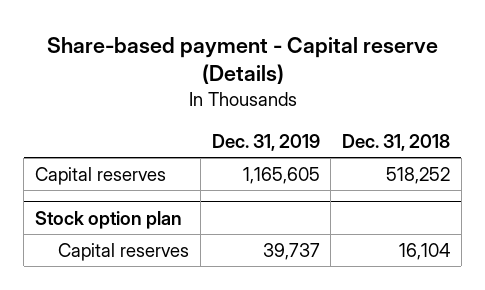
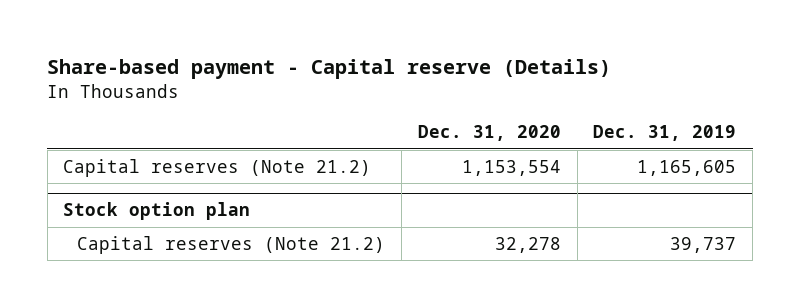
- | Dec. 31, 2019 | Dec. 31, 2018
+ | Dec. 31, 2020 | Dec. 31, 2019
- Capital reserves | 1,165,605 | 518,252
+ Capital reserves (Note 21.2) | 1,153,554 | 1,165,605
@ Stock option plan
- Capital reserves | 39,737 | 16,104
+ Capital reserves (Note 21.2) | 32,278 | 39,737

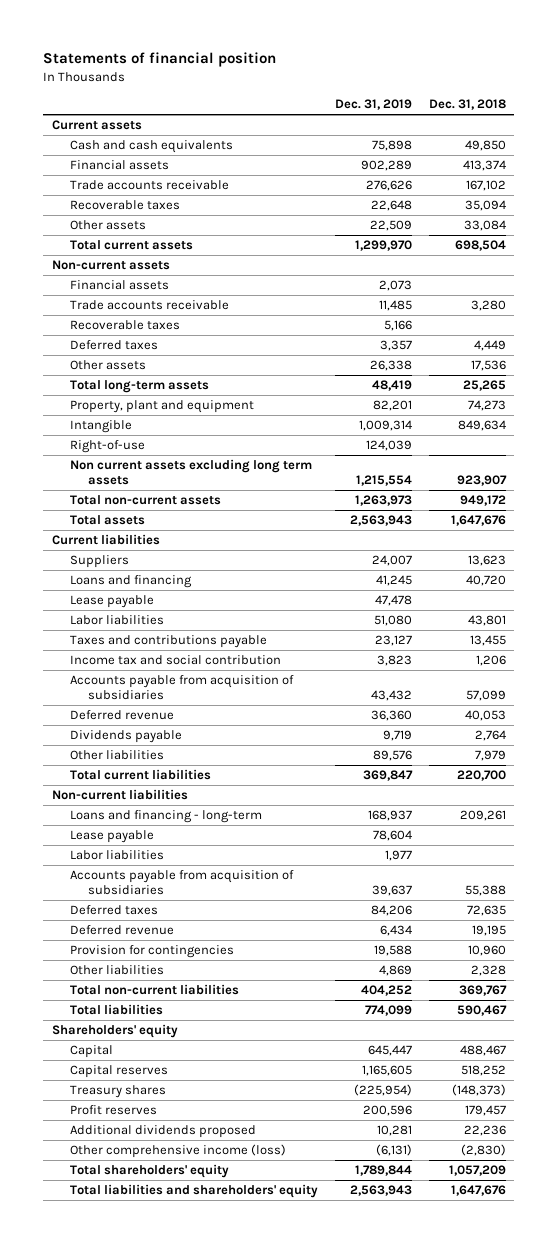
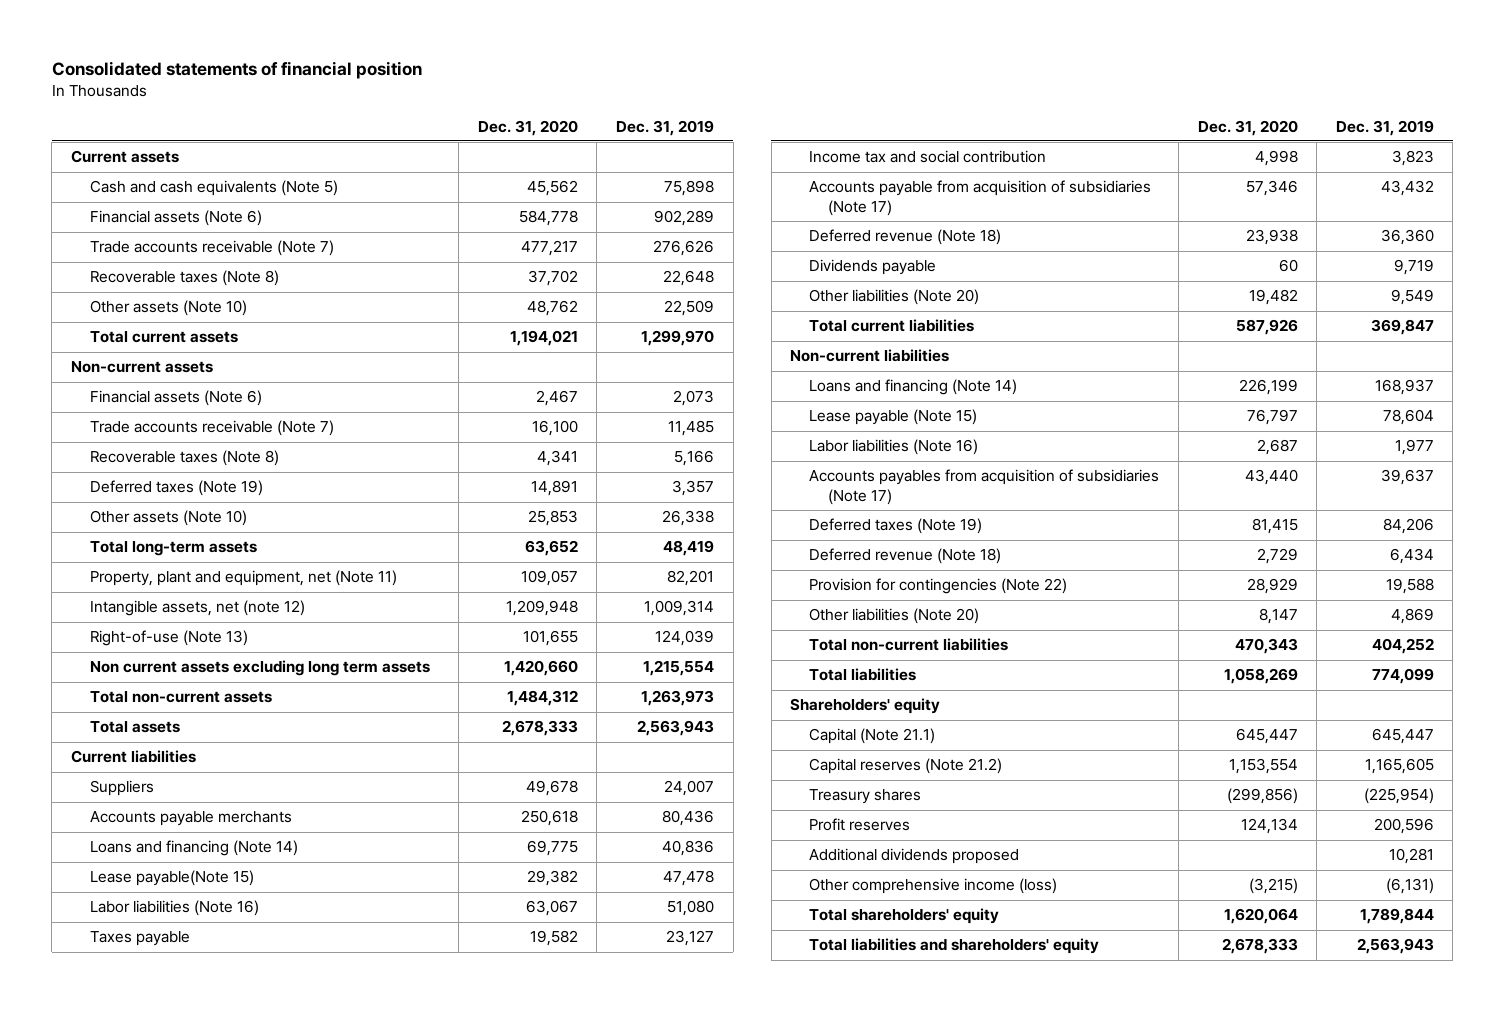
- Statements of financial position
+ Consolidated statements of financial position
- | Dec. 31, 2019 | Dec. 31, 2018
+ | Dec. 31, 2020 | Dec. 31, 2019
- Cash and cash equivalents | 75,898 | 49,850
- Financial assets | 902,289 | 413,374
- Trade accounts receivable | 276,626 | 167,102
- Recoverable taxes | 22,648 | 35,094
- Other assets | 22,509 | 33,084
+ Cash and cash equivalents (Note 5) | 45,562 | 75,898
+ Financial assets (Note 6) | 584,778 | 902,289
+ Trade accounts receivable (Note 7) | 477,217 | 276,626
+ Recoverable taxes (Note 8) | 37,702 | 22,648
+ Other assets (Note 10) | 48,762 | 22,509
- Financial assets | 2,073 |
- Trade accounts receivable | 11,485 | 3,280
- Recoverable taxes | 5,166 |
- Deferred taxes | 3,357 | 4,449
- Other assets | 26,338 | 17,536
+ Financial assets (Note 6) | 2,467 | 2,073
+ Trade accounts receivable (Note 7) | 16,100 | 11,485
+ Recoverable taxes (Note 8) | 4,341 | 5,166
+ Deferred taxes (Note 19) | 14,891 | 3,357
+ Other assets (Note 10) | 25,853 | 26,338
- Property, plant and equipment | 82,201 | 74,273
- Intangible | 1,009,314 | 849,634
- Right-of-use | 124,039 |
+ Property, plant and equipment, net (Note 11) | 109,057 | 82,201
+ Intangible assets, net (note 12) | 1,209,948 | 1,009,314
+ Right-of-use (Note 13) | 101,655 | 124,039
- Loans and financing | 41,245 | 40,720
- Lease payable | 47,478 |
- Labor liabilities | 51,080 | 43,801
- Taxes and contributions payable | 23,127 | 13,455
+ Accounts payable merchants | 250,618 | 80,436
+ Loans and financing (Note 14) | 69,775 | 40,836
+ Lease payable(Note 15) | 29,382 | 47,478
+ Labor liabilities (Note 16) | 63,067 | 51,080
+ Taxes payable | 19,582 | 23,127
- Accounts payable from acquisition of subsidiaries | 43,432 | 57,099
- Deferred revenue | 36,360 | 40,053
+ Accounts payable from acquisition of subsidiaries (Note 17) | 57,346 | 43,432
+ Deferred revenue (Note 18) | 23,938 | 36,360
- Other liabilities | 89,576 | 7,979
+ Other liabilities (Note 20) | 19,482 | 9,549
- Loans and financing - long-term | 168,937 | 209,261
- Lease payable | 78,604 |
- Labor liabilities | 1,977 |
- Accounts payable from acquisition of subsidiaries | 39,637 | 55,388
- Deferred taxes | 84,206 | 72,635
- Deferred revenue | 6,434 | 19,195
- Provision for contingencies | 19,588 | 10,960
- Other liabilities | 4,869 | 2,328
+ Loans and financing (Note 14) | 226,199 | 168,937
+ Lease payable (Note 15) | 76,797 | 78,604
+ Labor liabilities (Note 16) | 2,687 | 1,977
+ Accounts payables from acquisition of subsidiaries (Note 17) | 43,440 | 39,637
+ Deferred taxes (Note 19) | 81,415 | 84,206
+ Deferred revenue (Note 18) | 2,729 | 6,434
+ Provision for contingencies (Note 22) | 28,929 | 19,588
+ Other liabilities (Note 20) | 8,147 | 4,869
- Capital | 645,447 | 488,467
- Capital reserves | 1,165,605 | 518,252
+ Capital (Note 21.1) | 645,447 | 645,447
+ Capital reserves (Note 21.2) | 1,153,554 | 1,165,605

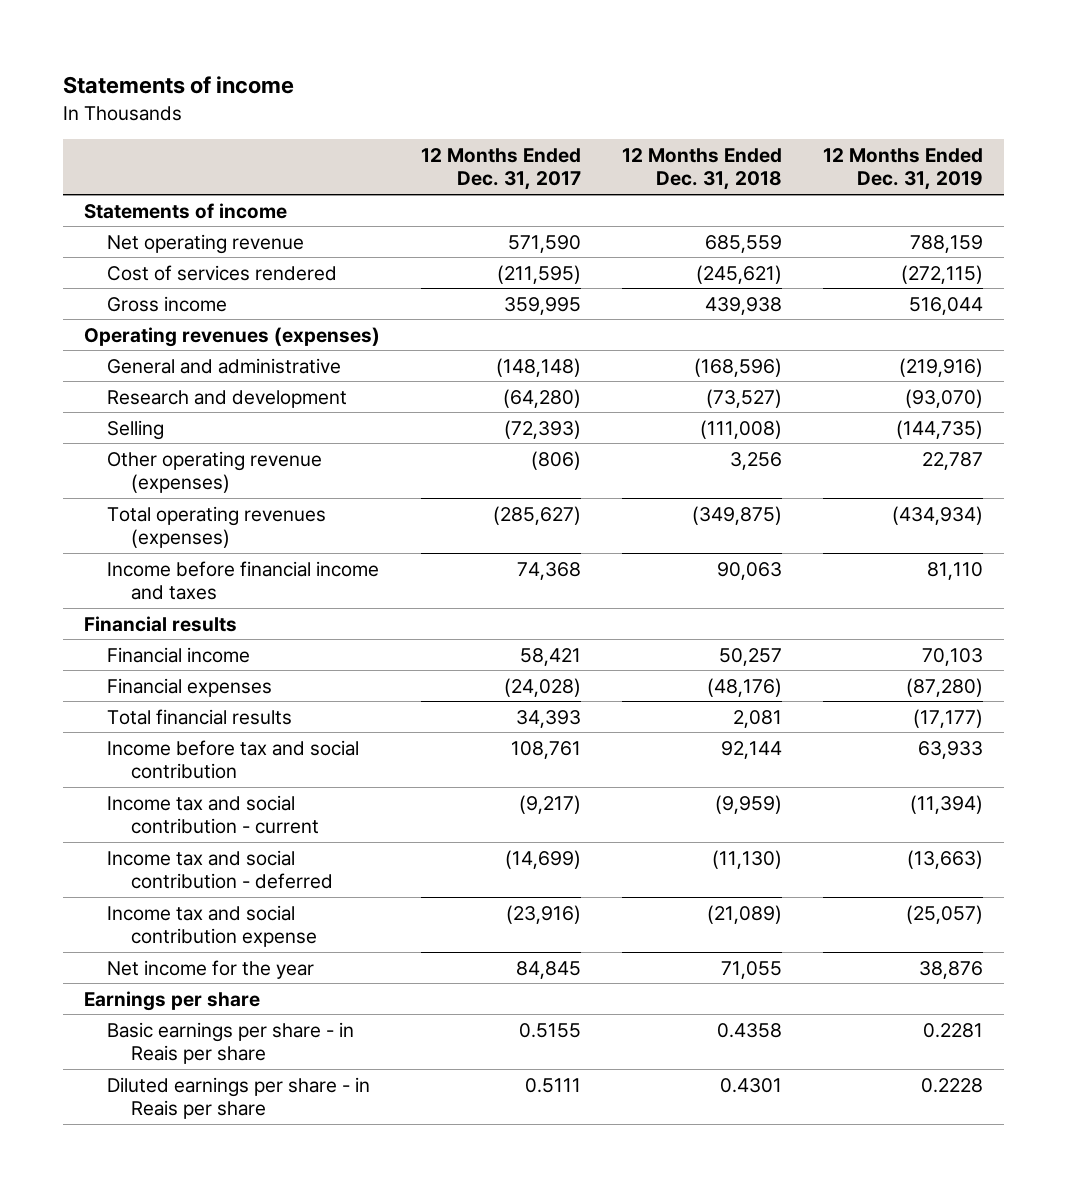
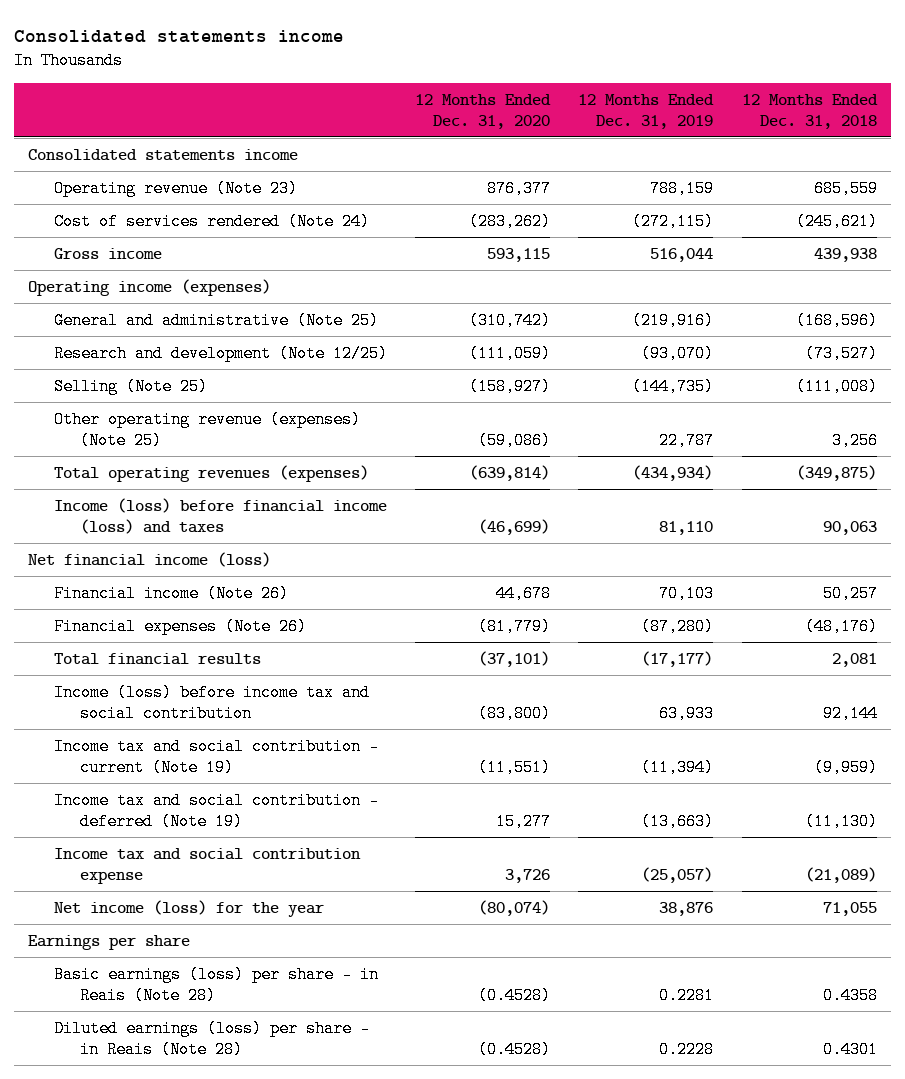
- Statements of income
+ Consolidated statements income
- | 12 Months Ended Dec. 31, 2017 | 12 Months Ended Dec. 31, 2018 | 12 Months Ended Dec. 31, 2019
+ | 12 Months Ended Dec. 31, 2020 | 12 Months Ended Dec. 31, 2019 | 12 Months Ended Dec. 31, 2018
- Statements of income
- Net operating revenue | 571,590 | 685,559 | 788,159
- Cost of services rendered | (211,595) | (245,621) | (272,115)
+ Consolidated statements income
+ Operating revenue (Note 23) | 876,377 | 788,159 | 685,559
+ Cost of services rendered (Note 24) | (283,262) | (272,115) | (245,621)
- Operating revenues (expenses)
- General and administrative | (148,148) | (168,596) | (219,916)
- Research and development | (64,280) | (73,527) | (93,070)
- Selling | (72,393) | (111,008) | (144,735)
- Other operating revenue (expenses) | (806) | 3,256 | 22,787
+ Operating income (expenses)
+ General and administrative (Note 25) | (310,742) | (219,916) | (168,596)
+ Research and development (Note 12/25) | (111,059) | (93,070) | (73,527)
+ Selling (Note 25) | (158,927) | (144,735) | (111,008)
+ Other operating revenue (expenses) (Note 25) | (59,086) | 22,787 | 3,256
- Income before financial income and taxes | 74,368 | 90,063 | 81,110
- Financial results
- Financial income | 58,421 | 50,257 | 70,103
- Financial expenses | (24,028) | (48,176) | (87,280)
+ Income (loss) before financial income (loss) and taxes | (46,699) | 81,110 | 90,063
+ Net financial income (loss)
+ Financial income (Note 26) | 44,678 | 70,103 | 50,257
+ Financial expenses (Note 26) | (81,779) | (87,280) | (48,176)
- Income before tax and social contribution | 108,761 | 92,144 | 63,933
- Income tax and social contribution - current | (9,217) | (9,959) | (11,394)
- Income tax and social contribution - deferred | (14,699) | (11,130) | (13,663)
+ Income (loss) before income tax and social contribution | (83,800) | 63,933 | 92,144
+ Income tax and social contribution - current (Note 19) | (11,551) | (11,394) | (9,959)
+ Income tax and social contribution - deferred (Note 19) | 15,277 | (13,663) | (11,130)
- Net income for the year | 84,845 | 71,055 | 38,876
+ Net income (loss) for the year | (80,074) | 38,876 | 71,055
- Basic earnings per share - in Reais per share | 0.5155 | 0.4358 | 0.2281
- Diluted earnings per share - in Reais per share | 0.5111 | 0.4301 | 0.2228
+ Basic earnings (loss) per share - in Reais (Note 28) | (0.4528) | 0.2281 | 0.4358
+ Diluted earnings (loss) per share - in Reais (Note 28) | (0.4528) | 0.2228 | 0.4301

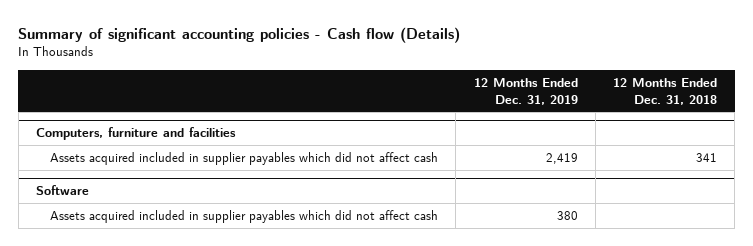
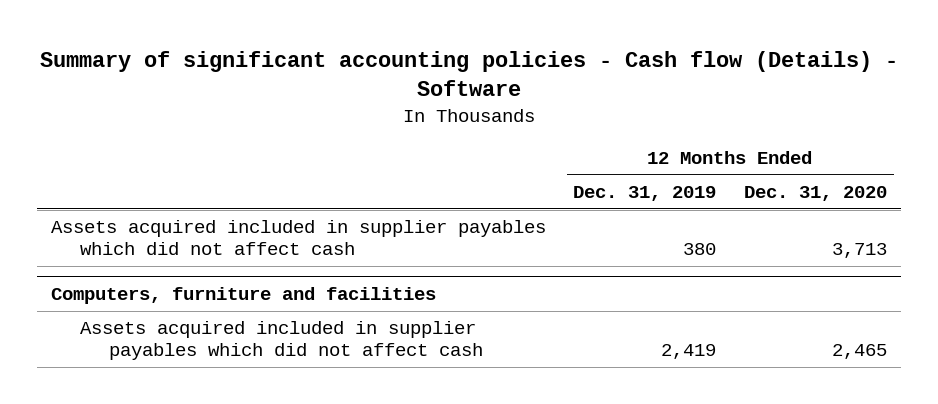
- Summary of significant accounting policies - Cash flow (Details)
+ Summary of significant accounting policies - Cash flow (Details) - Software
- | 12 Months Ended Dec. 31, 2019 | 12 Months Ended Dec. 31, 2018
+ | 12 Months Ended Dec. 31, 2019 | 12 Months Ended Dec. 31, 2020
+ Assets acquired included in supplier payables which did not affect cash | 380 | 3,713
- Software
- Assets acquired included in supplier payables which did not affect cash | 380 |

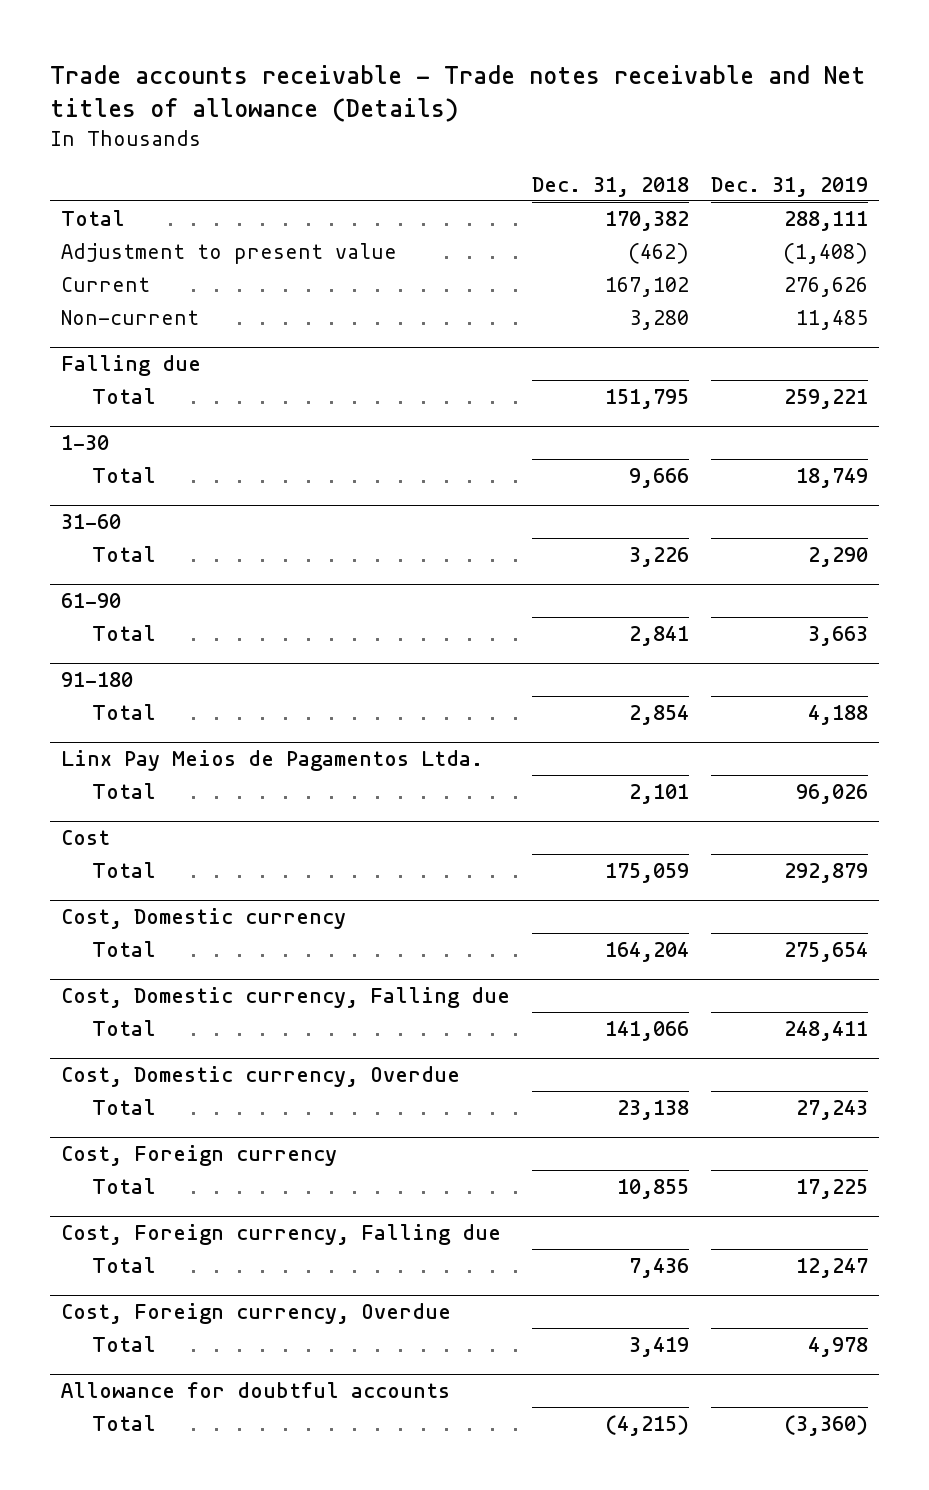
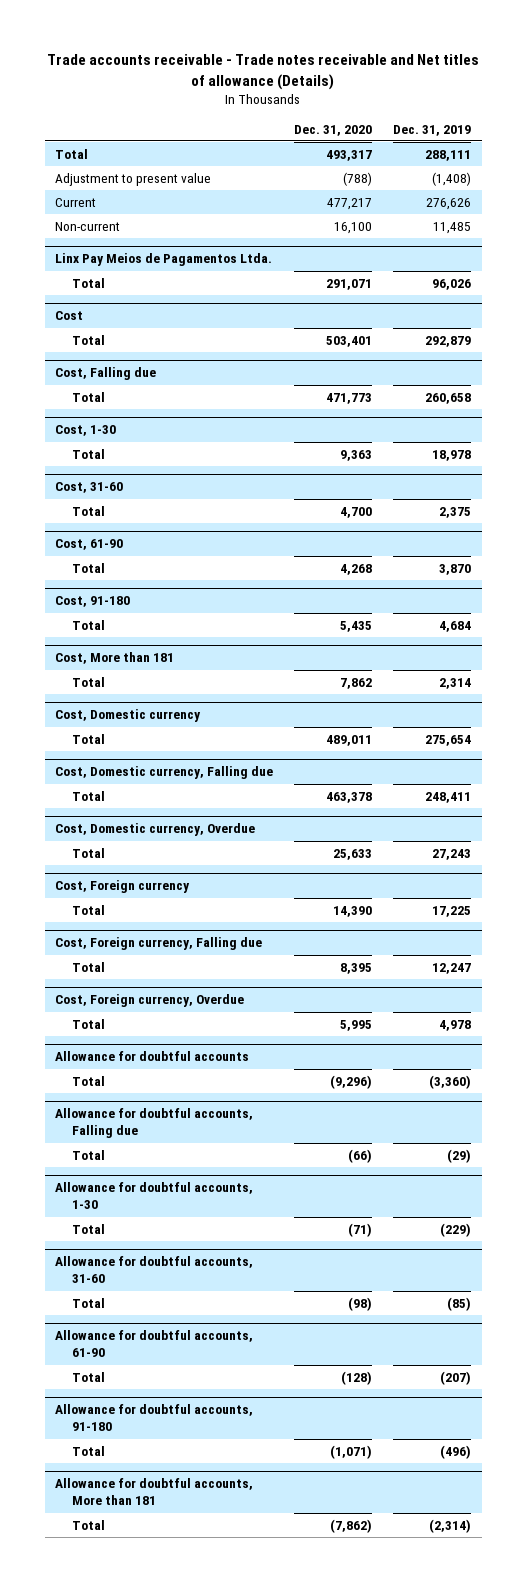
- | Dec. 31, 2018 | Dec. 31, 2019
+ | Dec. 31, 2020 | Dec. 31, 2019
- Falling due
- Total | 151,795 | 259,221
- 1-30
- Total | 9,666 | 18,749
- 31-60
- Total | 3,226 | 2,290
- 61-90
- Total | 2,841 | 3,663
- 91-180
- Total | 2,854 | 4,188
+ Cost, Falling due
+ Total | 471,773 | 260,658
+ Cost, 1-30
+ Total | 9,363 | 18,978
+ Cost, 31-60
+ Total | 4,700 | 2,375
+ Cost, 61-90
+ Total | 4,268 | 3,870
+ Cost, 91-180
+ Total | 5,435 | 4,684
+ Cost, More than 181
+ Total | 7,862 | 2,314
+ Allowance for doubtful accounts, Falling due
+ Total | (66) | (29)
+ Allowance for doubtful accounts, 1-30
+ Total | (71) | (229)
+ Allowance for doubtful accounts, 31-60
+ Total | (98) | (85)
+ Allowance for doubtful accounts, 61-90
+ Total | (128) | (207)
+ Allowance for doubtful accounts, 91-180
+ Total | (1,071) | (496)
+ Allowance for doubtful accounts, More than 181
+ Total | (7,862) | (2,314)

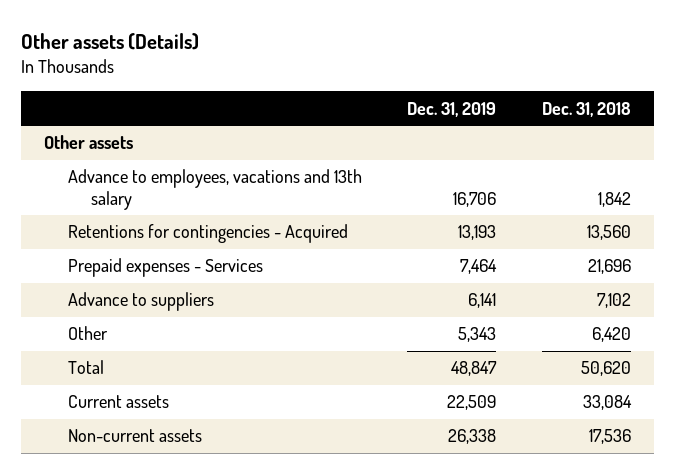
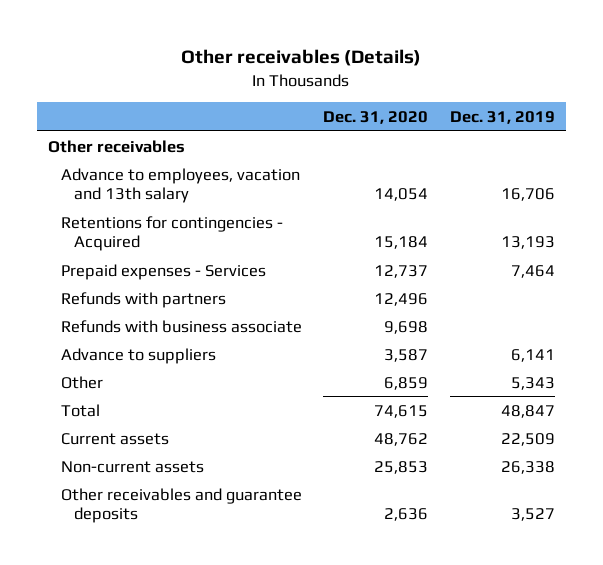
- Other assets (Details)
+ Other receivables (Details)
- | Dec. 31, 2019 | Dec. 31, 2018
+ | Dec. 31, 2020 | Dec. 31, 2019
- Other assets
- Advance to employees, vacations and 13th salary | 16,706 | 1,842
+ Other receivables
+ Advance to employees, vacation and 13th salary | 14,054 | 16,706
+ Refunds with partners | 12,496 |
+ Refunds with business associate | 9,698 |
+ Other receivables and guarantee deposits | 2,636 | 3,527

